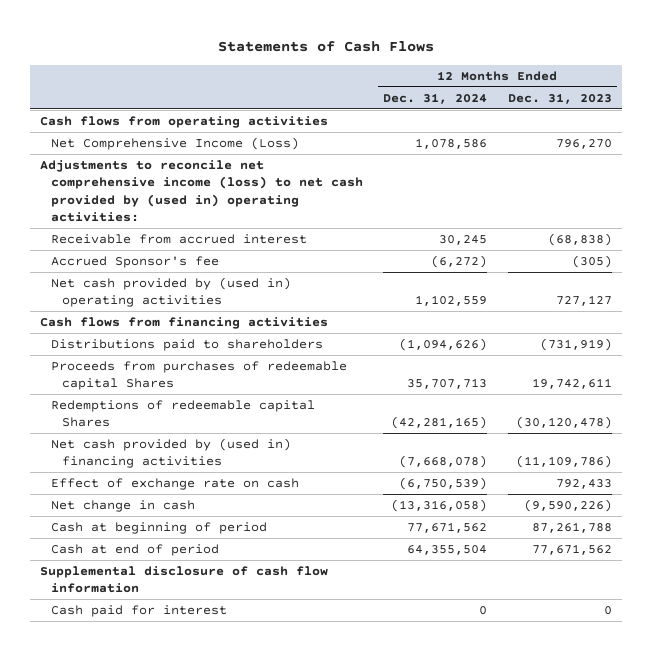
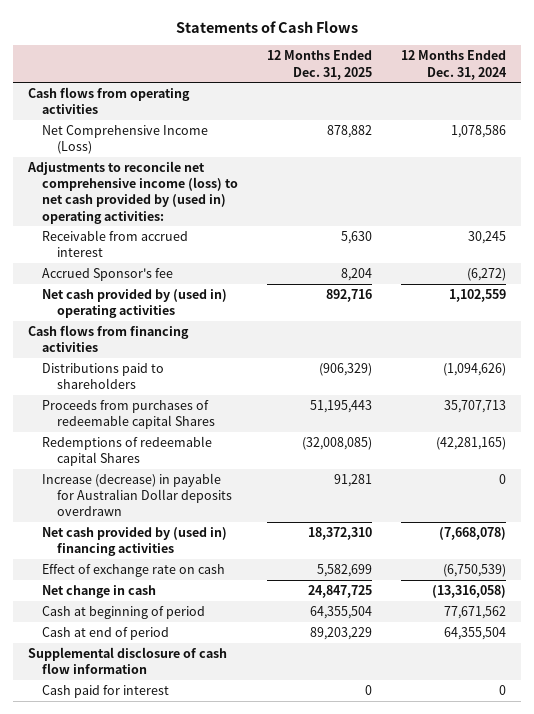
- | 12 Months Ended Dec. 31, 2024 | 12 Months Ended Dec. 31, 2023
+ | 12 Months Ended Dec. 31, 2025 | 12 Months Ended Dec. 31, 2024
+ Increase (decrease) in payable for Australian Dollar deposits overdrawn | 91,281 | 0

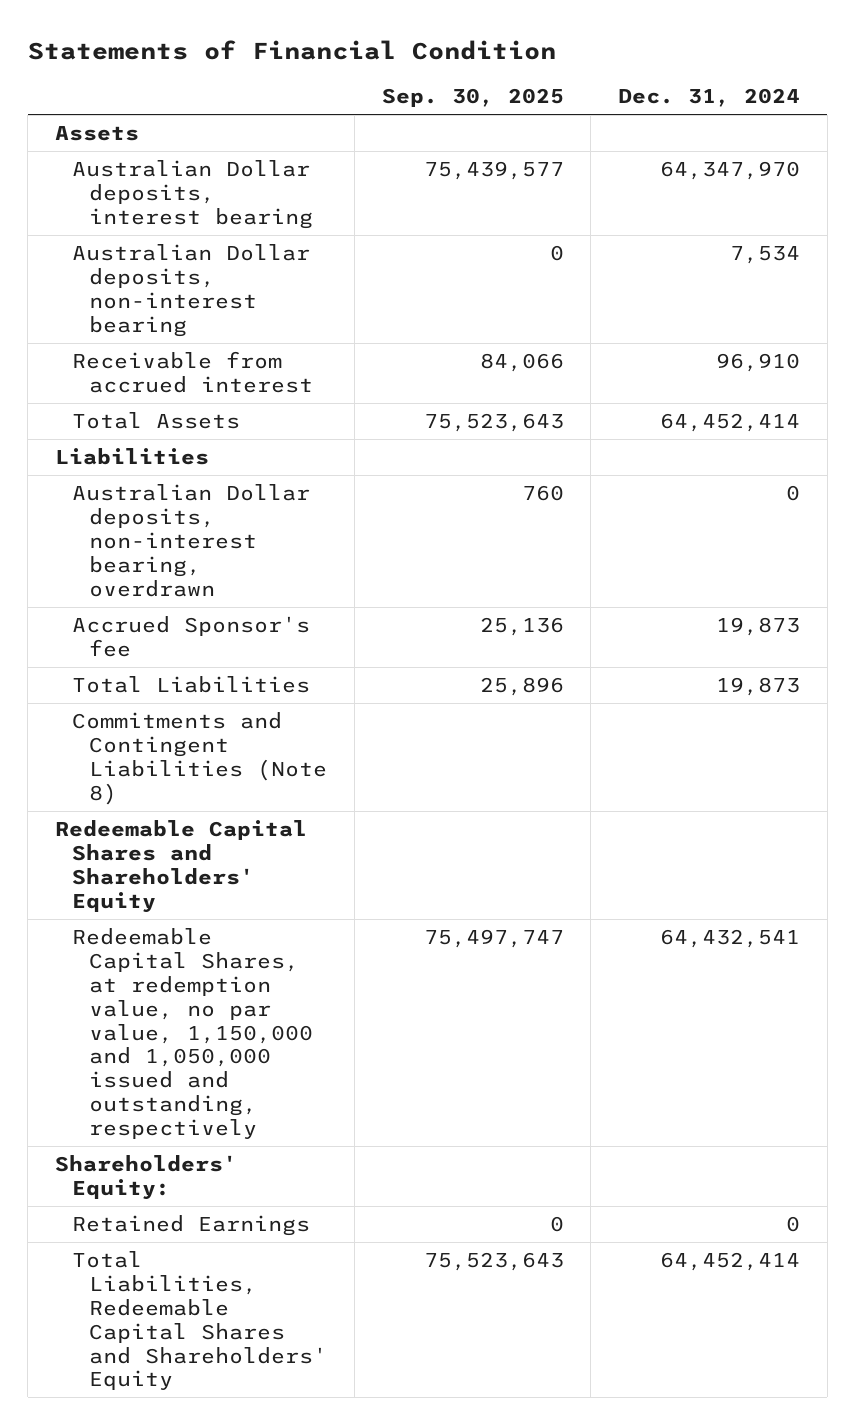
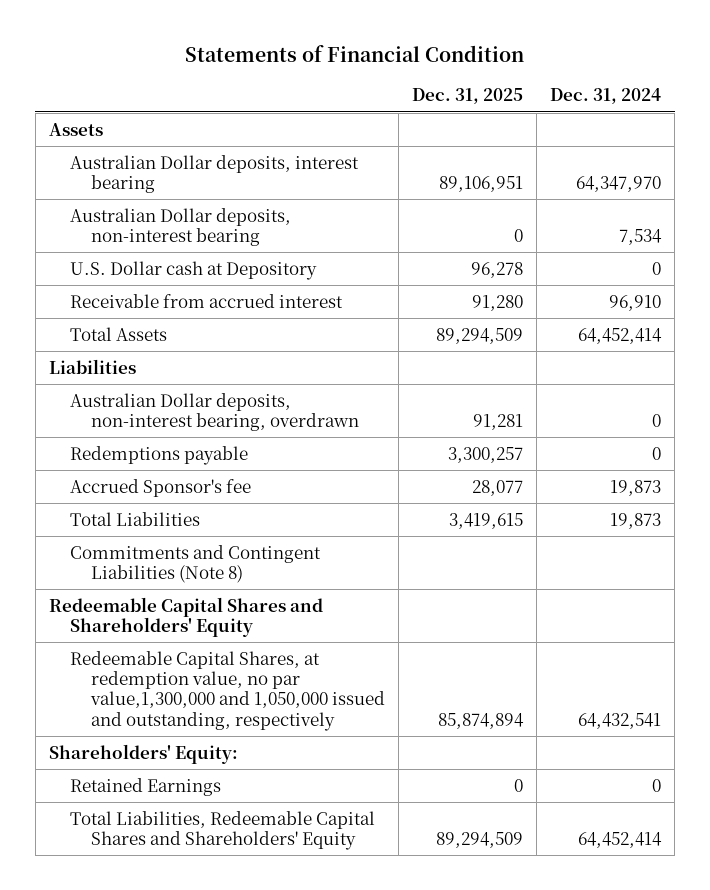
- | Sep. 30, 2025 | Dec. 31, 2024
+ | Dec. 31, 2025 | Dec. 31, 2024
+ U.S. Dollar cash at Depository | 96,278 | 0
+ Redemptions payable | 3,300,257 | 0
- Redeemable Capital Shares, at redemption value, no par value, 1,150,000 and 1,050,000 issued and outstanding, respectively | 75,497,747 | 64,432,541
+ Redeemable Capital Shares, at redemption value, no par value,1,300,000 and 1,050,000 issued and outstanding, respectively | 85,874,894 | 64,432,541

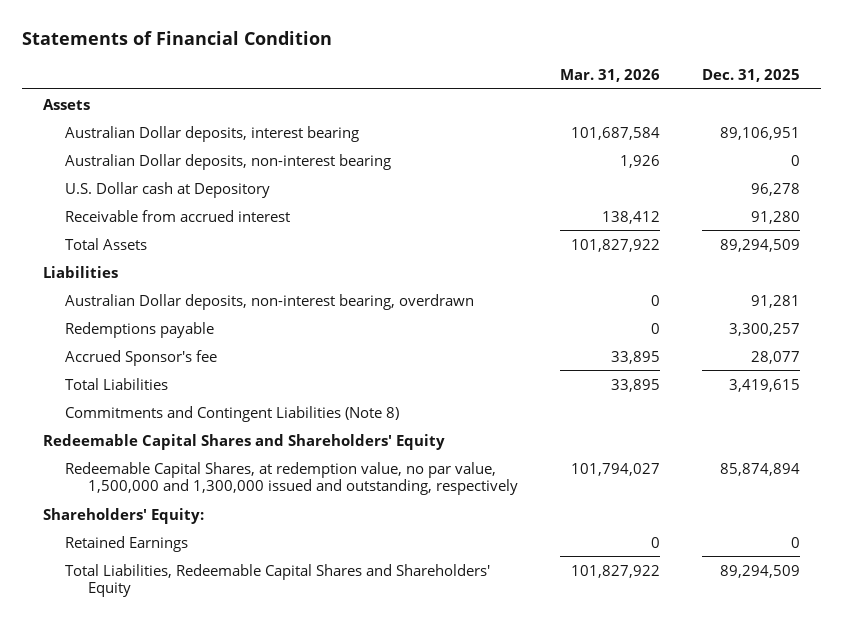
- | Dec. 31, 2025 | Dec. 31, 2024
+ | Mar. 31, 2026 | Dec. 31, 2025
- Redeemable Capital Shares, at redemption value, no par value,1,300,000 and 1,050,000 issued and outstanding, respectively | 85,874,894 | 64,432,541
+ Redeemable Capital Shares, at redemption value, no par value, 1,500,000 and 1,300,000 issued and outstanding, respectively | 101,794,027 | 85,874,894

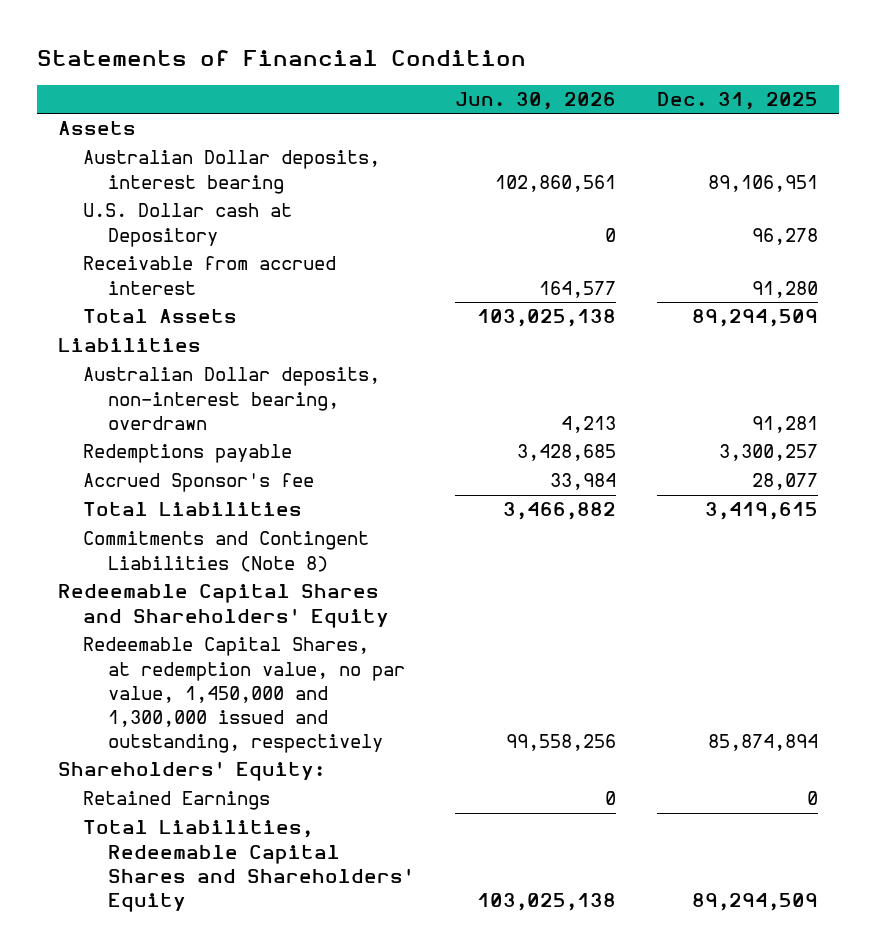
- | Mar. 31, 2026 | Dec. 31, 2025
+ | Jun. 30, 2026 | Dec. 31, 2025
- Australian Dollar deposits, non-interest bearing | 1,926 | 0
- Redeemable Capital Shares, at redemption value, no par value, 1,500,000 and 1,300,000 issued and outstanding, respectively | 101,794,027 | 85,874,894
+ Redeemable Capital Shares, at redemption value, no par value, 1,450,000 and 1,300,000 issued and outstanding, respectively | 99,558,256 | 85,874,894

